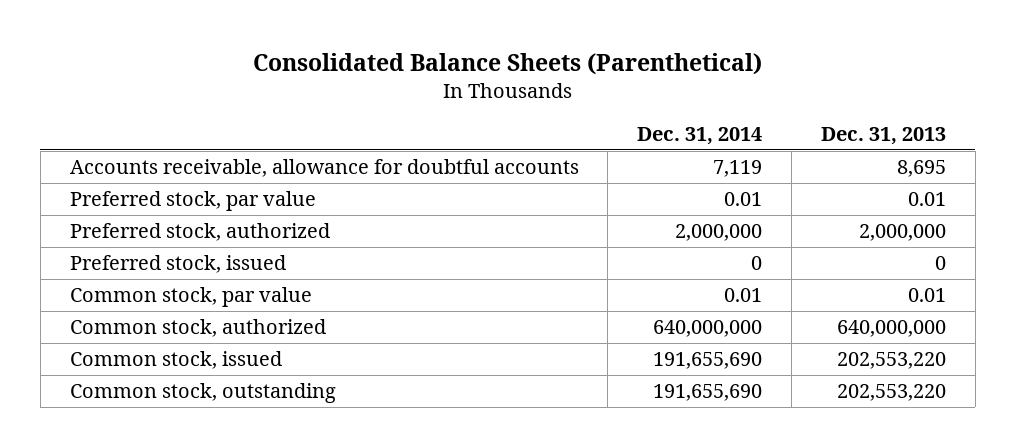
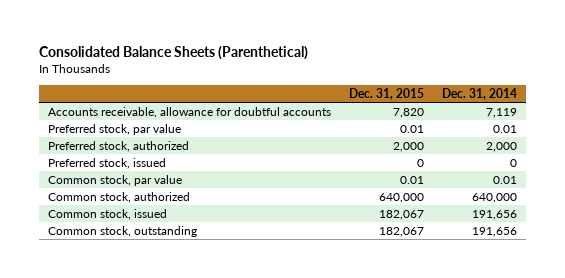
- | Dec. 31, 2014 | Dec. 31, 2013
+ | Dec. 31, 2015 | Dec. 31, 2014
- Preferred stock, authorized | 2,000,000 | 2,000,000
+ Preferred stock, authorized | 2,000 | 2,000
- Common stock, authorized | 640,000,000 | 640,000,000
- Common stock, issued | 191,655,690 | 202,553,220
- Common stock, outstanding | 191,655,690 | 202,553,220
+ Common stock, authorized | 640,000 | 640,000
+ Common stock, issued | 182,067 | 191,656
+ Common stock, outstanding | 182,067 | 191,656

